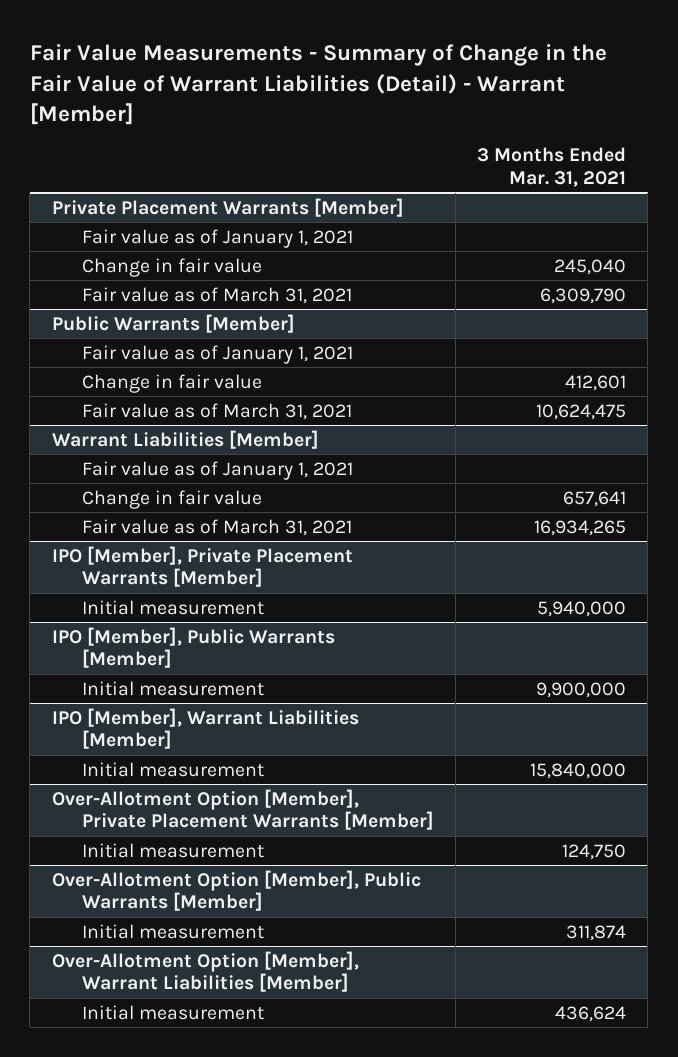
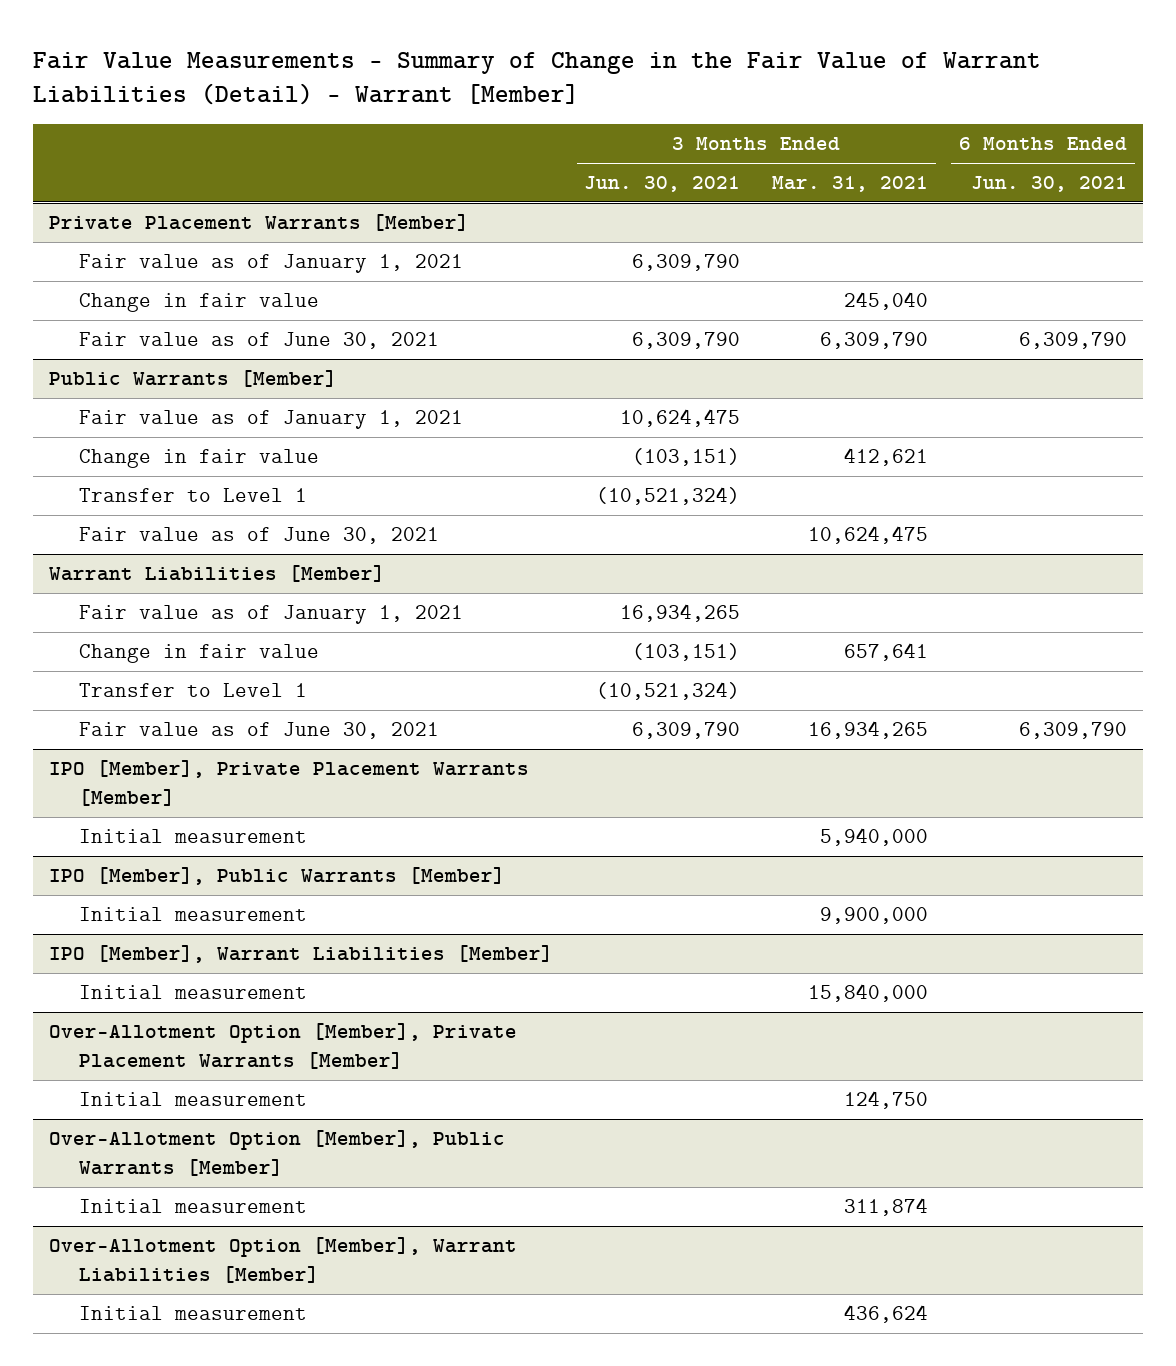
- | 3 Months Ended Mar. 31, 2021
+ | 3 Months Ended Jun. 30, 2021 | 3 Months Ended Mar. 31, 2021 | 6 Months Ended Jun. 30, 2021
@ Private Placement Warrants [Member]
- Fair value as of March 31, 2021 | 6,309,790
+ Fair value as of June 30, 2021 | 6,309,790 | 6,309,790 | 6,309,790
@ Public Warrants [Member]
- Change in fair value | 412,601
- Fair value as of March 31, 2021 | 10,624,475
+ Change in fair value | (103,151) | 412,621 |
+ Transfer to Level 1 | (10,521,324) | |
+ Fair value as of June 30, 2021 | | 10,624,475 |
@ Warrant Liabilities [Member]
- Fair value as of March 31, 2021 | 16,934,265
+ Transfer to Level 1 | (10,521,324) | |
+ Fair value as of June 30, 2021 | 6,309,790 | 16,934,265 | 6,309,790

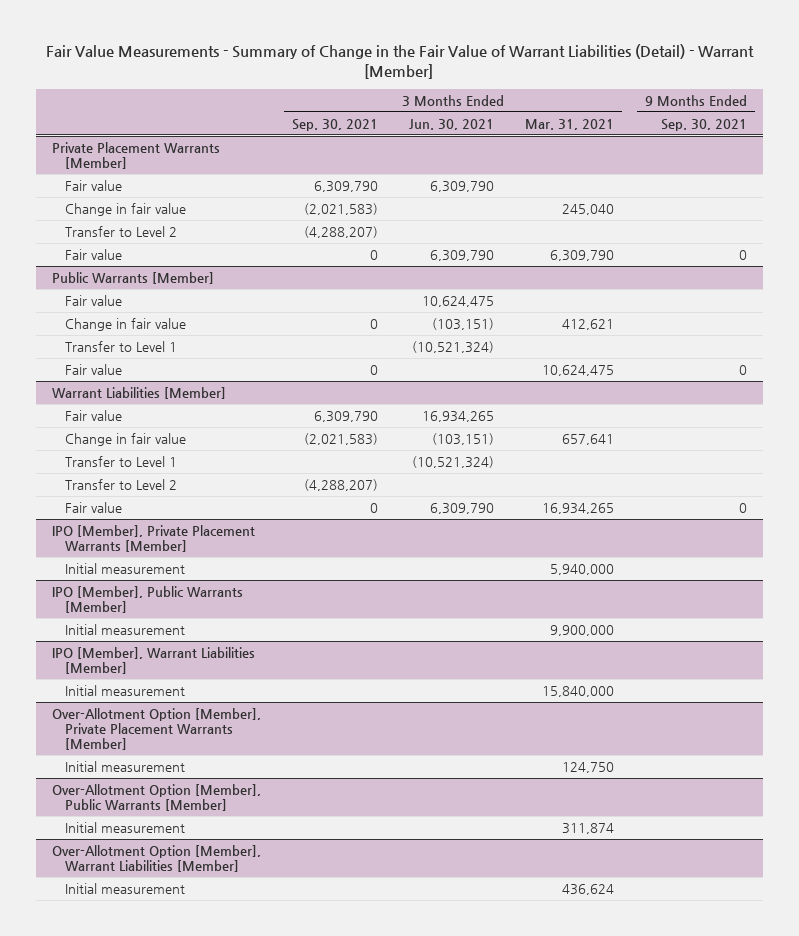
- | 3 Months Ended Jun. 30, 2021 | 3 Months Ended Mar. 31, 2021 | 6 Months Ended Jun. 30, 2021
+ | 3 Months Ended Sep. 30, 2021 | 3 Months Ended Jun. 30, 2021 | 3 Months Ended Mar. 31, 2021 | 9 Months Ended Sep. 30, 2021
@ Private Placement Warrants [Member]
- Fair value as of January 1, 2021 | 6,309,790 | |
+ Fair value | 6,309,790 | 6,309,790 | |
- Fair value as of June 30, 2021 | 6,309,790 | 6,309,790 | 6,309,790
+ Transfer to Level 2 | (4,288,207) | | |
+ Fair value | 0 | 6,309,790 | 6,309,790 | 0
@ Public Warrants [Member]
- Fair value as of January 1, 2021 | 10,624,475 | |
+ Fair value | | 10,624,475 | |
- Fair value as of June 30, 2021 | | 10,624,475 |
+ Fair value | 0 | | 10,624,475 | 0
@ Warrant Liabilities [Member]
- Fair value as of January 1, 2021 | 16,934,265 | |
+ Fair value | 6,309,790 | 16,934,265 | |
- Fair value as of June 30, 2021 | 6,309,790 | 16,934,265 | 6,309,790
+ Transfer to Level 2 | (4,288,207) | | |
+ Fair value | 0 | 6,309,790 | 16,934,265 | 0

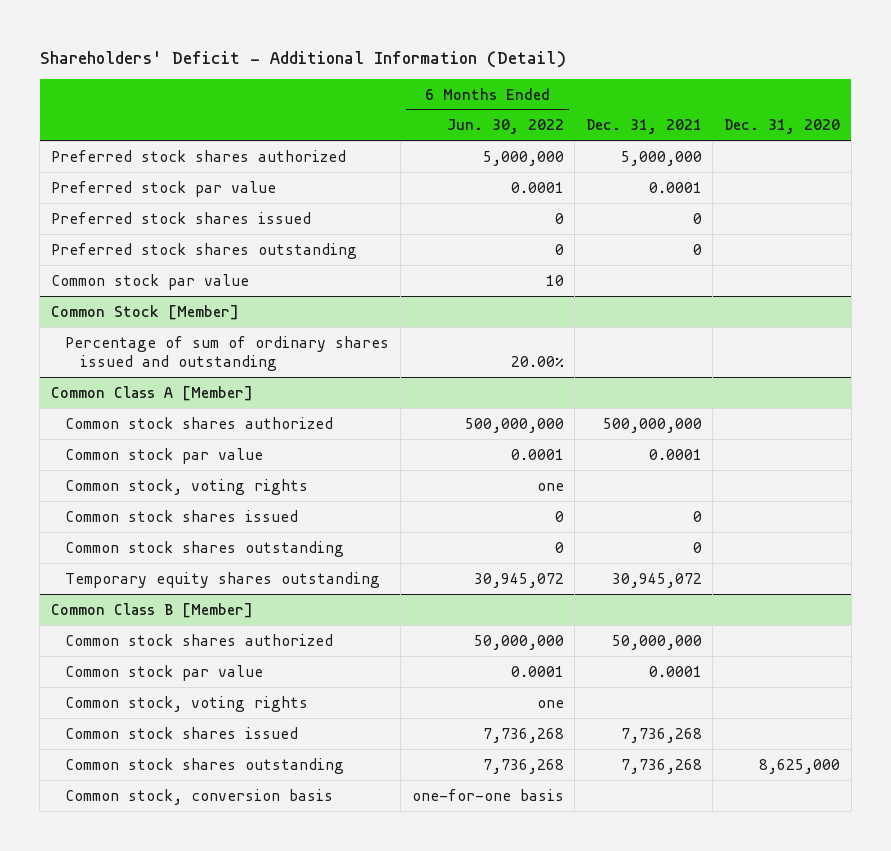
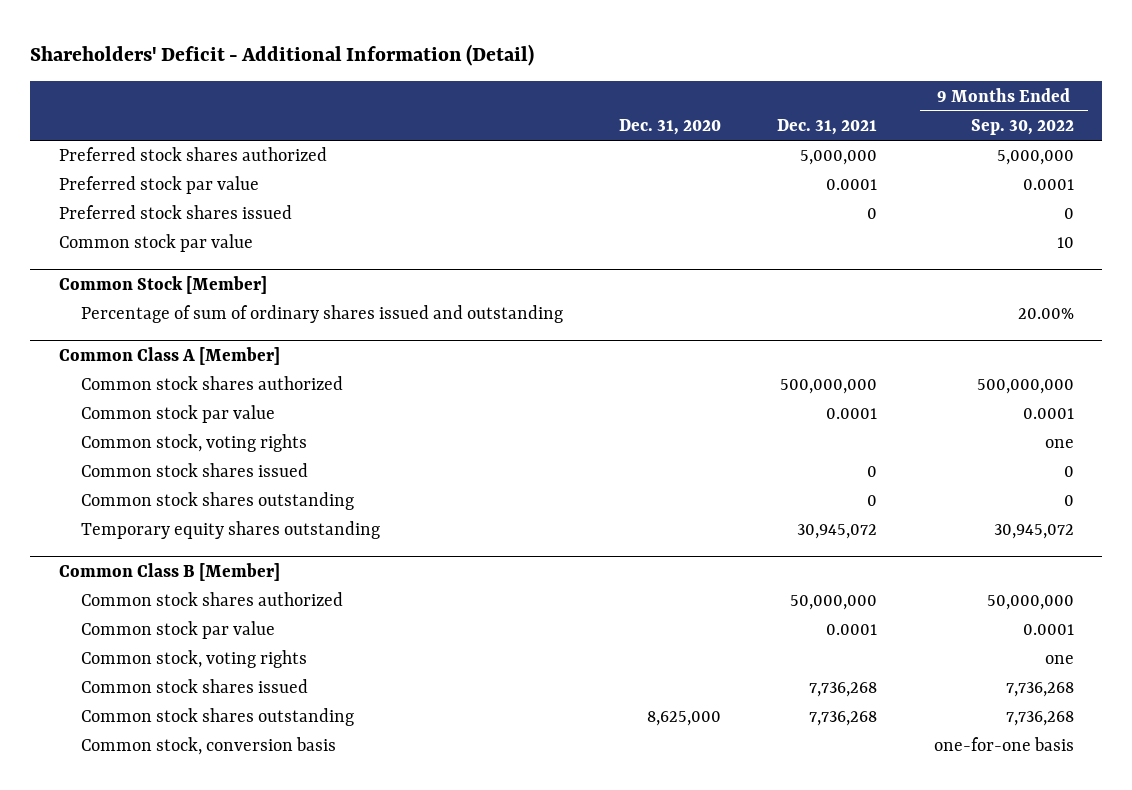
- | 6 Months Ended Jun. 30, 2022 | Dec. 31, 2021 | Dec. 31, 2020
+ | Dec. 31, 2020 | Dec. 31, 2021 | 9 Months Ended Sep. 30, 2022
- Preferred stock shares outstanding | 0 | 0 |

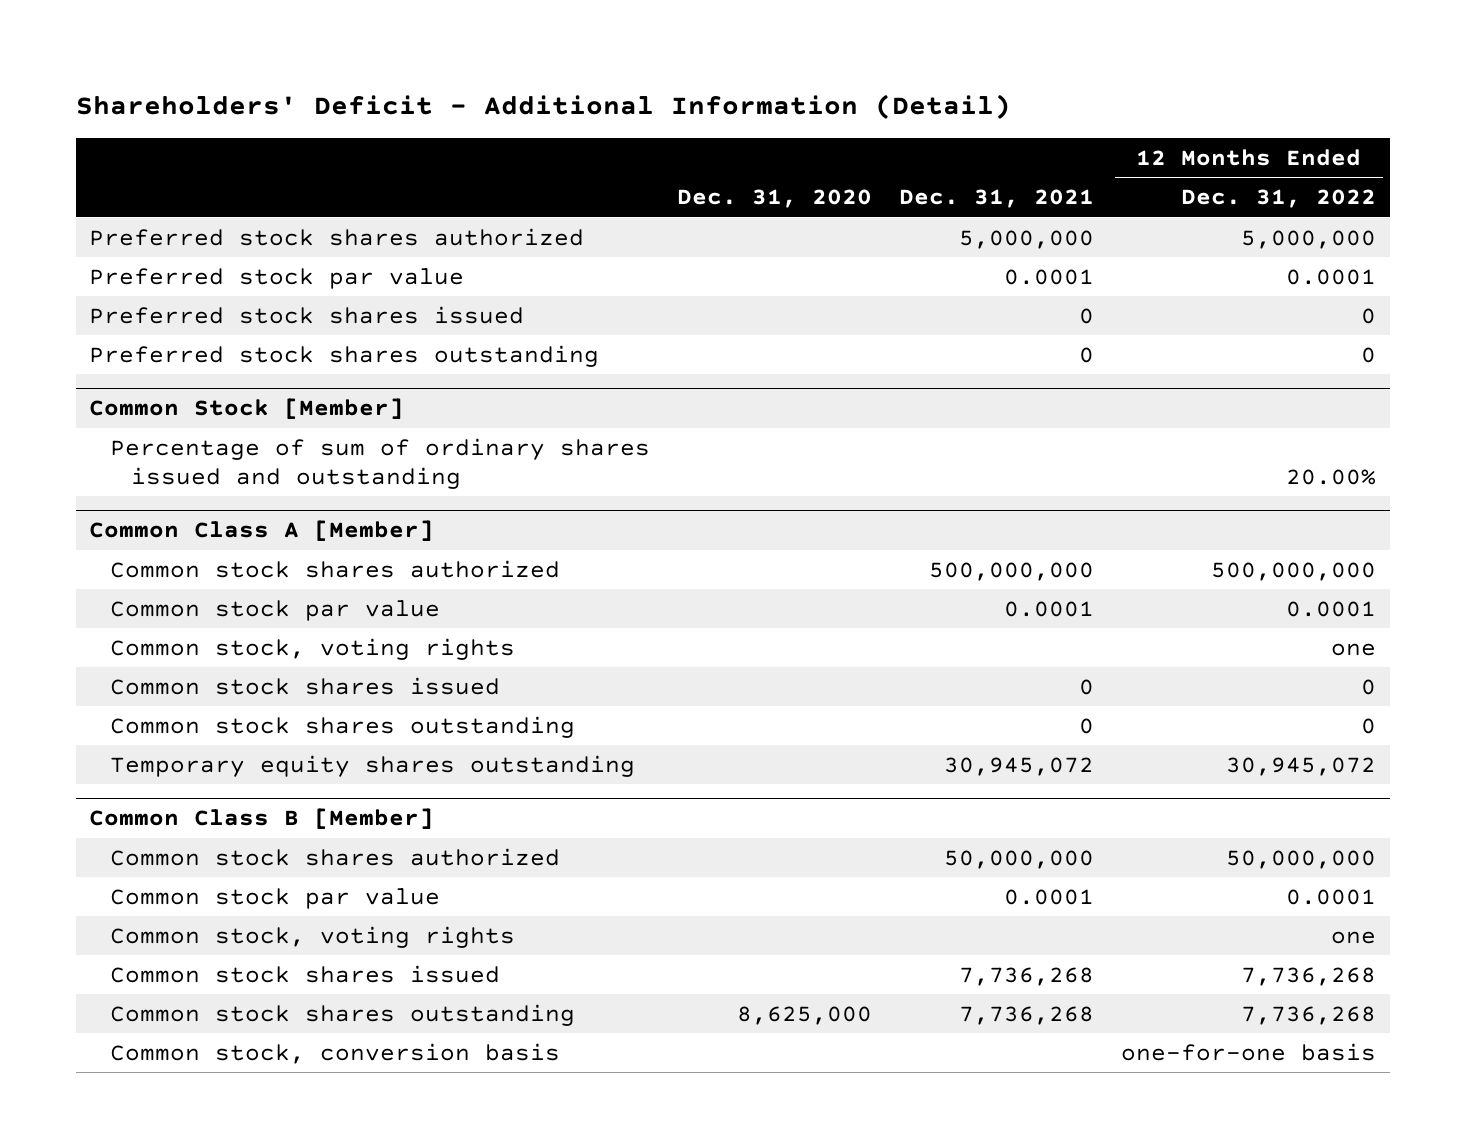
- | Dec. 31, 2020 | Dec. 31, 2021 | 9 Months Ended Sep. 30, 2022
+ | Dec. 31, 2020 | Dec. 31, 2021 | 12 Months Ended Dec. 31, 2022
- Common stock par value | | | 10
+ Preferred stock shares outstanding | | 0 | 0

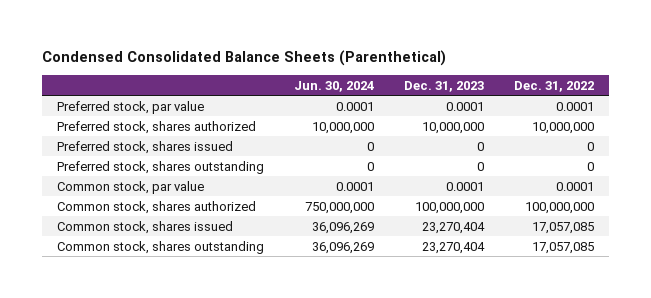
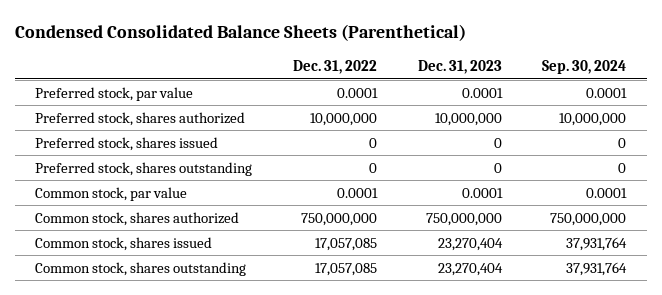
- | Jun. 30, 2024 | Dec. 31, 2023 | Dec. 31, 2022
+ | Dec. 31, 2022 | Dec. 31, 2023 | Sep. 30, 2024
- Common stock, shares authorized | 750,000,000 | 100,000,000 | 100,000,000
+ Common stock, shares authorized | 750,000,000 | 750,000,000 | 750,000,000

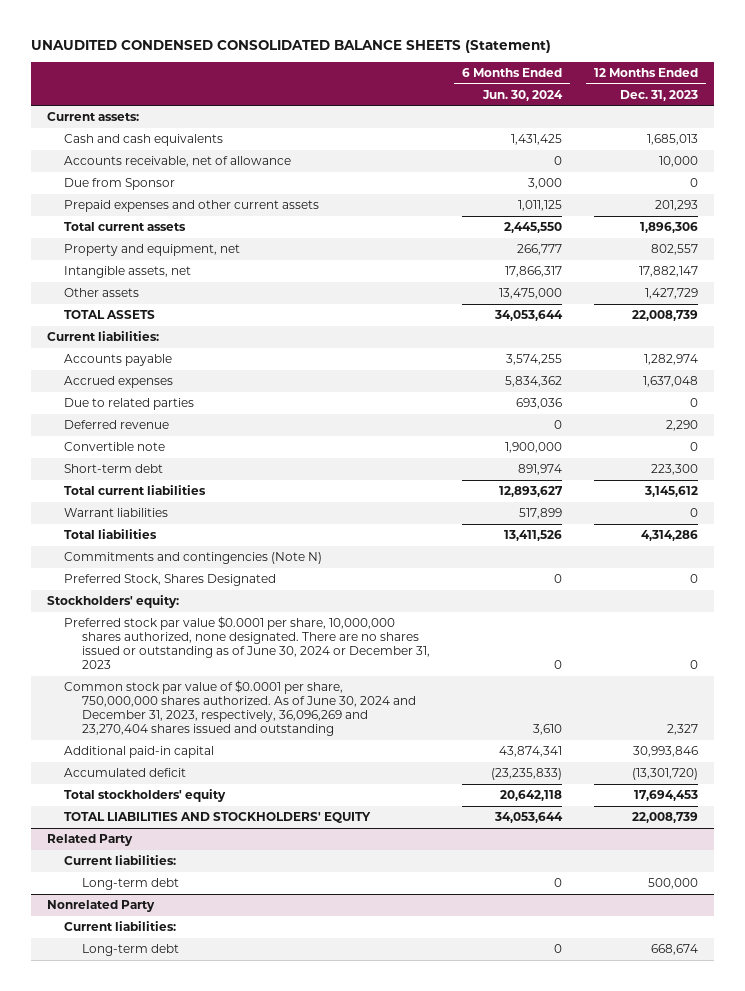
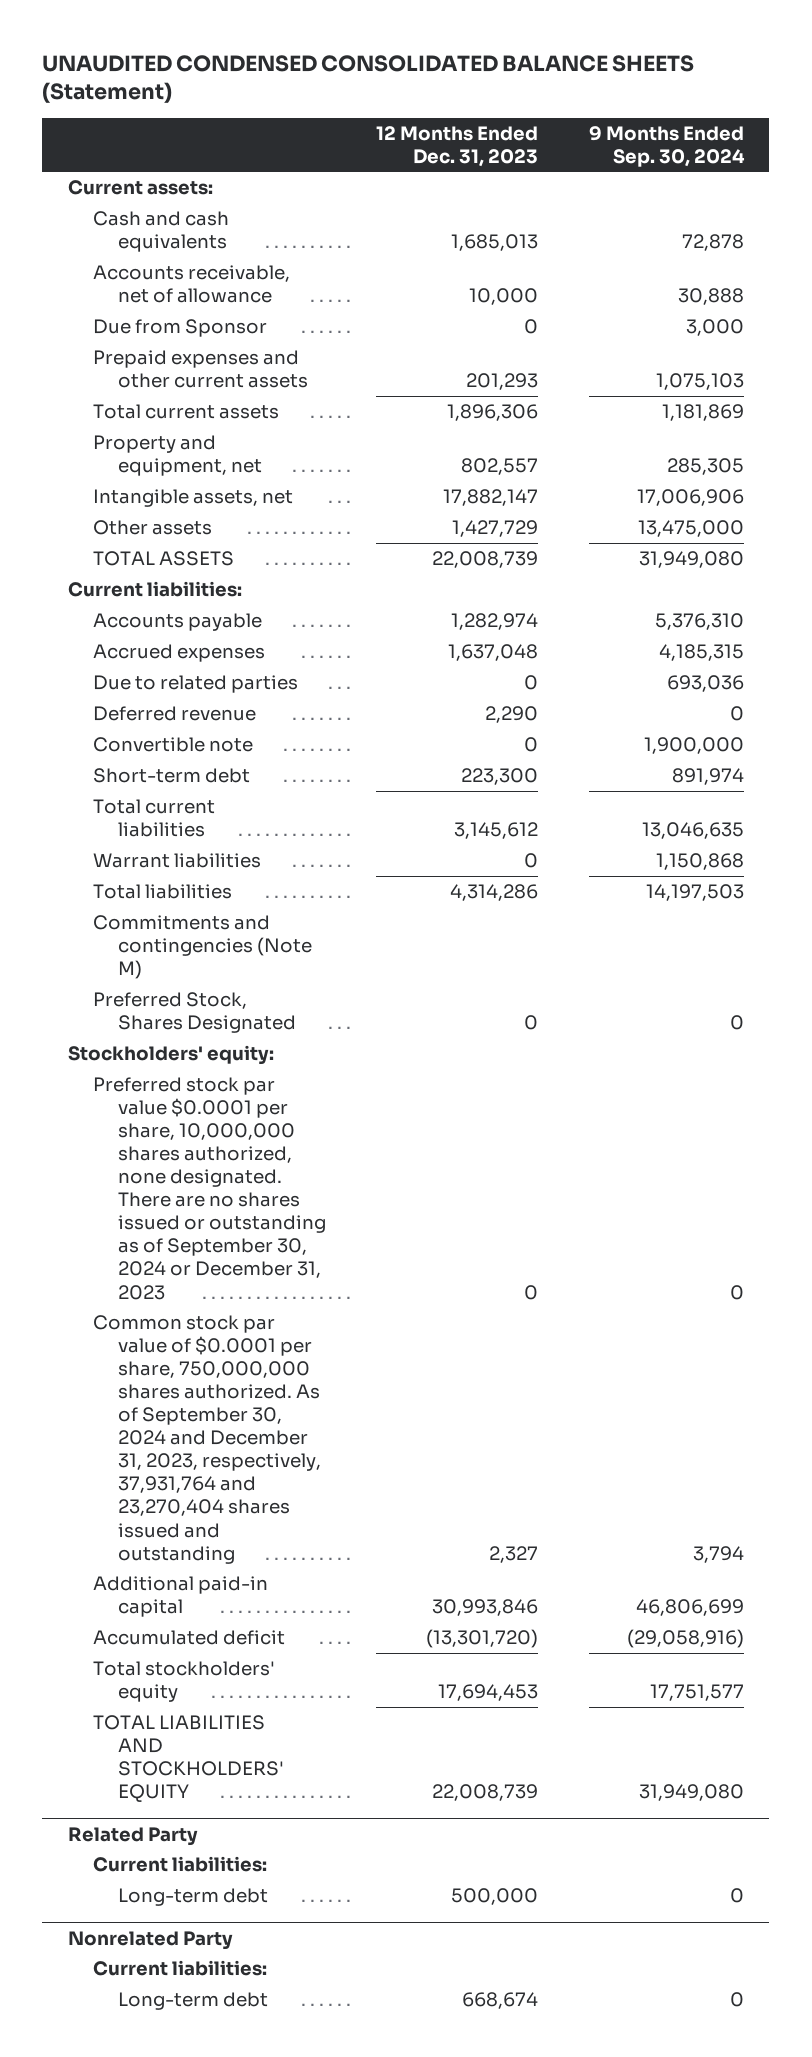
- | 6 Months Ended Jun. 30, 2024 | 12 Months Ended Dec. 31, 2023
+ | 12 Months Ended Dec. 31, 2023 | 9 Months Ended Sep. 30, 2024
- Commitments and contingencies (Note N)
+ Commitments and contingencies (Note M)
- Preferred stock par value $0.0001 per share, 10,000,000 shares authorized, none designated. There are no shares issued or outstanding as of June 30, 2024 or December 31, 2023 | 0 | 0
- Common stock par value of $0.0001 per share, 750,000,000 shares authorized. As of June 30, 2024 and December 31, 2023, respectively, 36,096,269 and 23,270,404 shares issued and outstanding | 3,610 | 2,327
+ Preferred stock par value $0.0001 per share, 10,000,000 shares authorized, none designated. There are no shares issued or outstanding as of September 30, 2024 or December 31, 2023 | 0 | 0
+ Common stock par value of $0.0001 per share, 750,000,000 shares authorized. As of September 30, 2024 and December 31, 2023, respectively, 37,931,764 and 23,270,404 shares issued and outstanding | 2,327 | 3,794

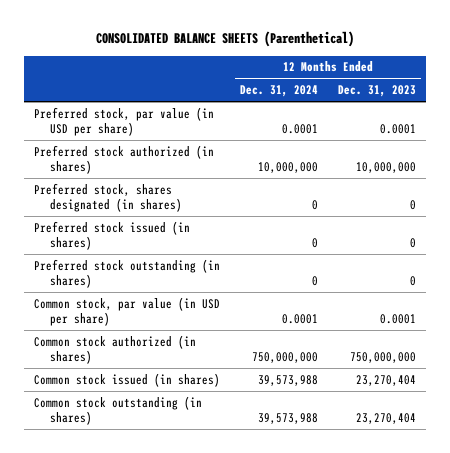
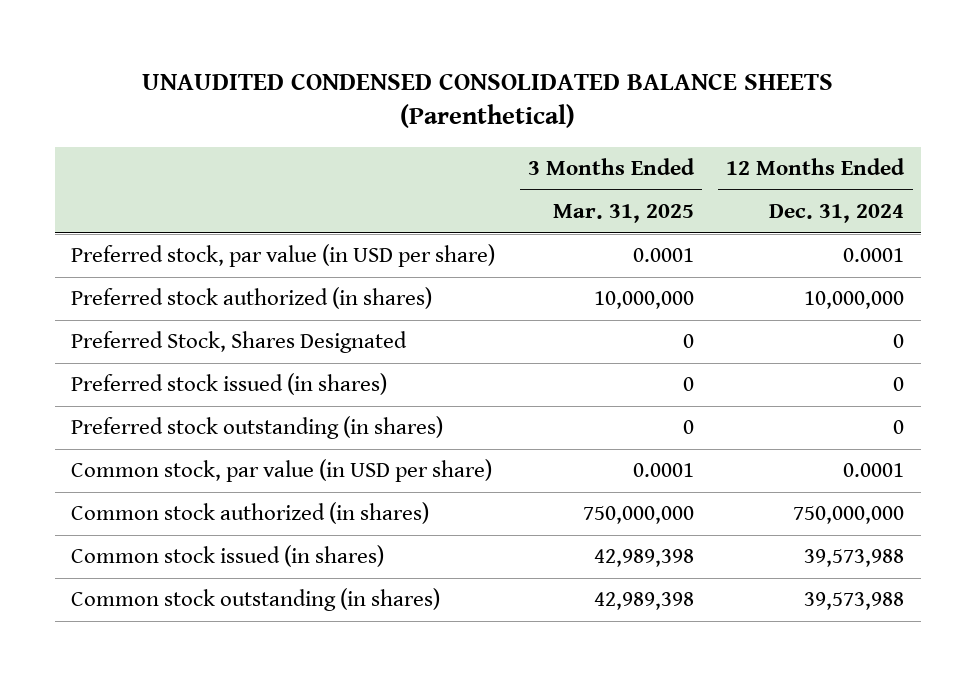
- CONSOLIDATED BALANCE SHEETS (Parenthetical)
+ UNAUDITED CONDENSED CONSOLIDATED BALANCE SHEETS (Parenthetical)
- | 12 Months Ended Dec. 31, 2024 | 12 Months Ended Dec. 31, 2023
+ | 3 Months Ended Mar. 31, 2025 | 12 Months Ended Dec. 31, 2024
- Preferred stock, shares designated (in shares) | 0 | 0
+ Preferred Stock, Shares Designated | 0 | 0

